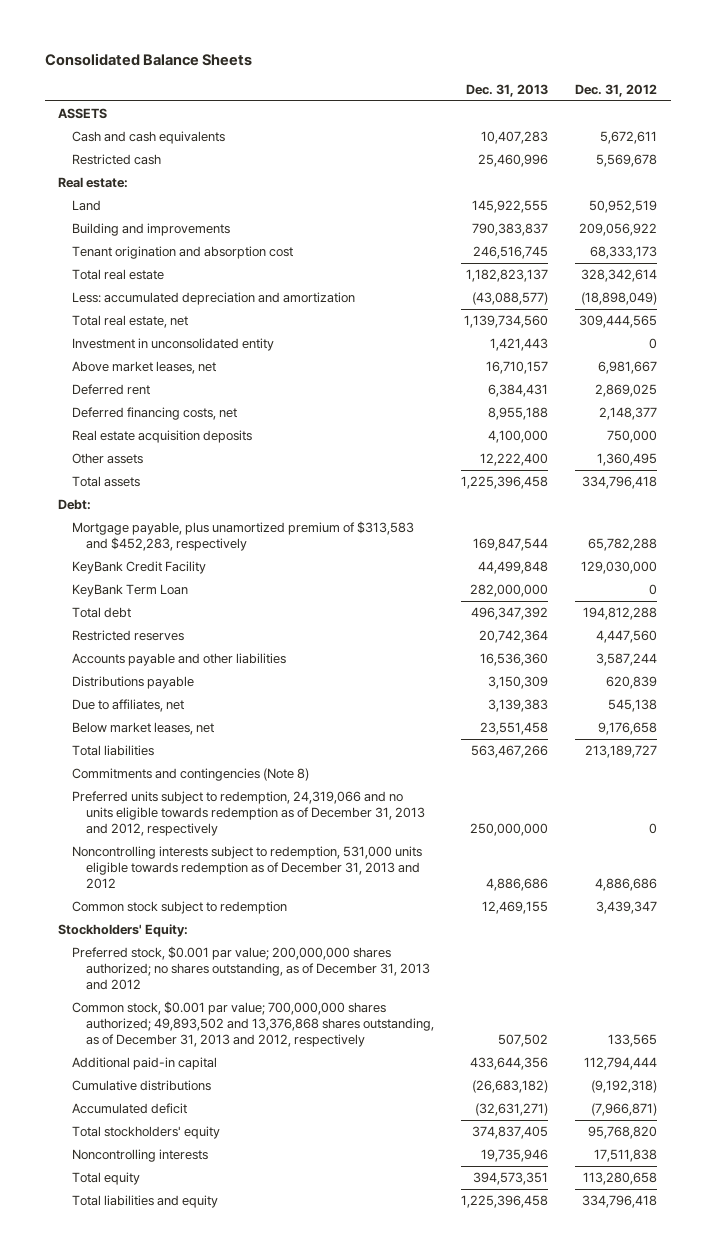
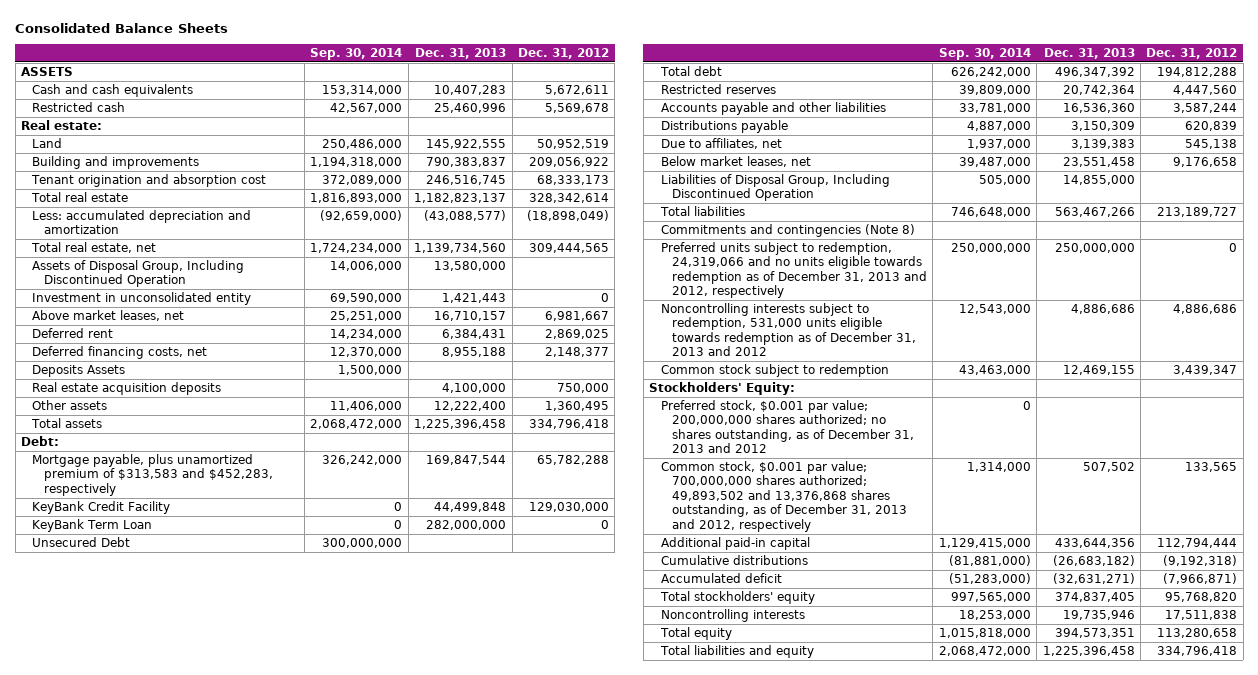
- | Dec. 31, 2013 | Dec. 31, 2012
+ | Sep. 30, 2014 | Dec. 31, 2013 | Dec. 31, 2012
+ Assets of Disposal Group, Including Discontinued Operation | 14,006,000 | 13,580,000 |
+ Deposits Assets | 1,500,000 | |
+ Unsecured Debt | 300,000,000 | |
+ Liabilities of Disposal Group, Including Discontinued Operation | 505,000 | 14,855,000 |

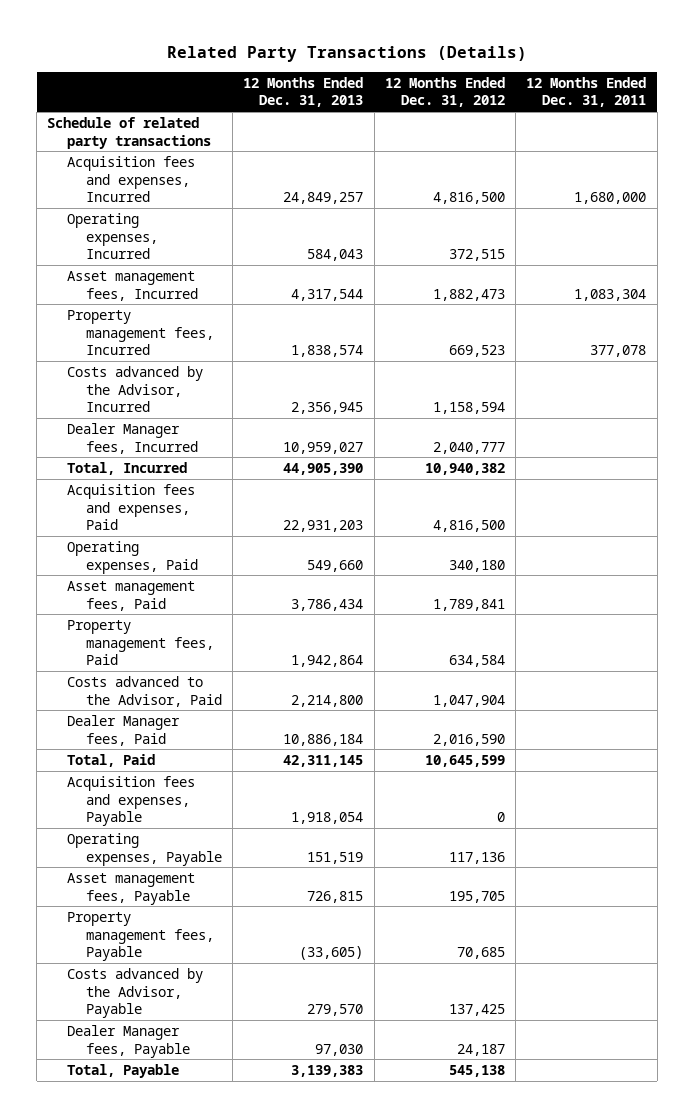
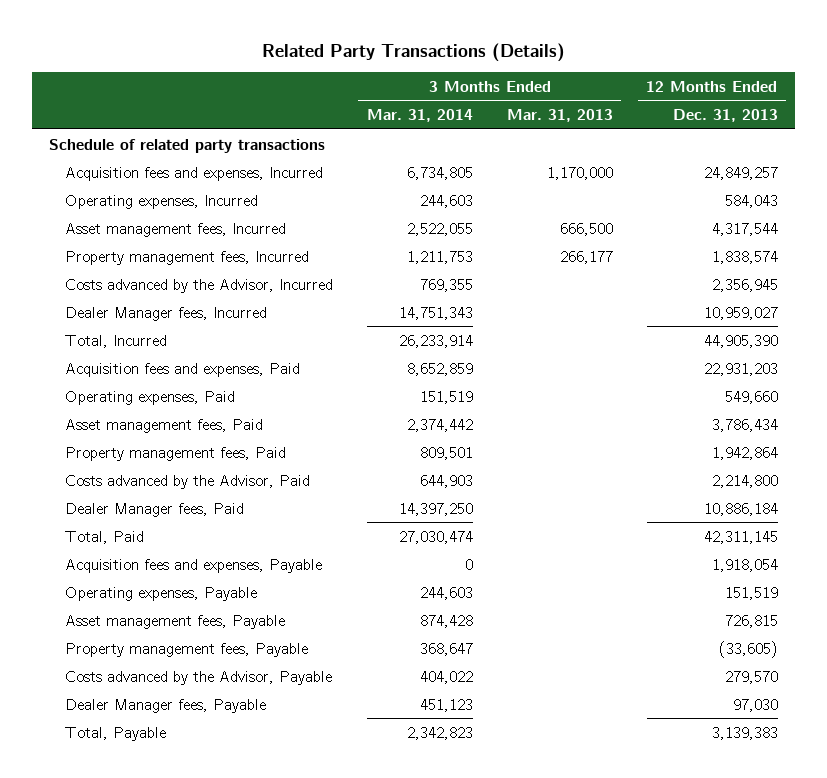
- | 12 Months Ended Dec. 31, 2013 | 12 Months Ended Dec. 31, 2012 | 12 Months Ended Dec. 31, 2011
+ | 3 Months Ended Mar. 31, 2014 | 3 Months Ended Mar. 31, 2013 | 12 Months Ended Dec. 31, 2013
- Costs advanced to the Advisor, Paid | 2,214,800 | 1,047,904 |
+ Costs advanced by the Advisor, Paid | 644,903 | | 2,214,800

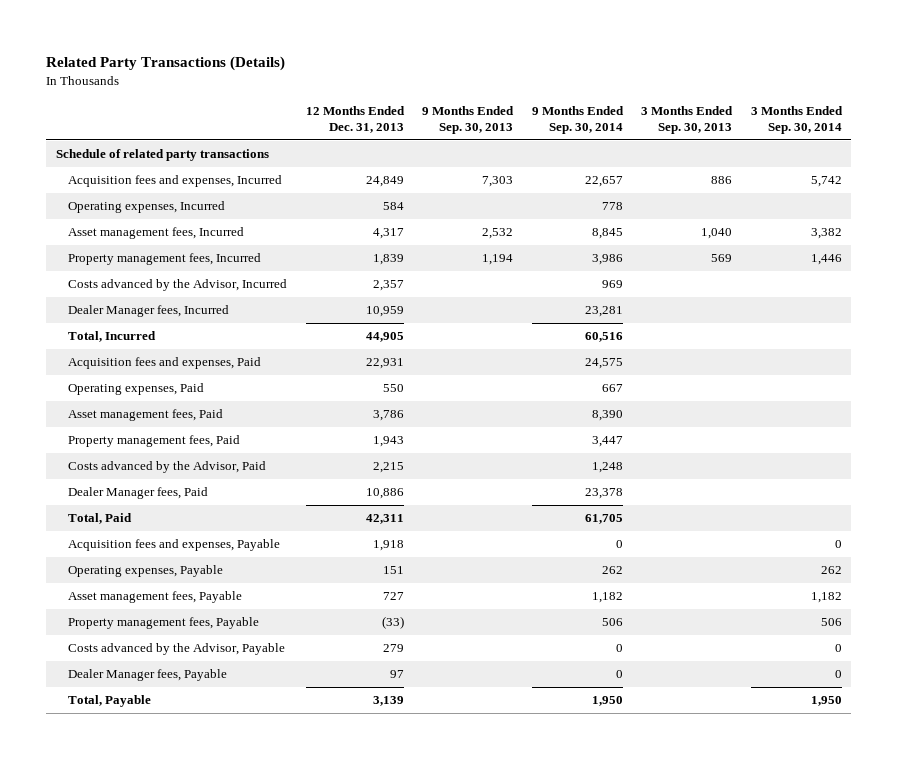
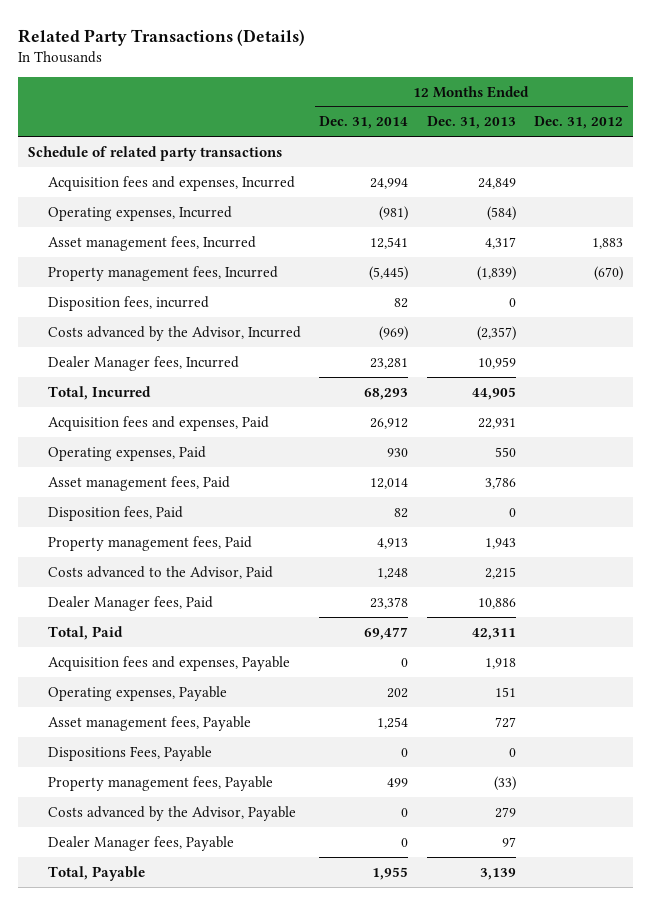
- | 12 Months Ended Dec. 31, 2013 | 9 Months Ended Sep. 30, 2013 | 9 Months Ended Sep. 30, 2014 | 3 Months Ended Sep. 30, 2013 | 3 Months Ended Sep. 30, 2014
+ | 12 Months Ended Dec. 31, 2014 | 12 Months Ended Dec. 31, 2013 | 12 Months Ended Dec. 31, 2012
- Operating expenses, Incurred | 584 | | 778 | |
+ Operating expenses, Incurred | (981) | (584) |
- Property management fees, Incurred | 1,839 | 1,194 | 3,986 | 569 | 1,446
- Costs advanced by the Advisor, Incurred | 2,357 | | 969 | |
+ Property management fees, Incurred | (5,445) | (1,839) | (670)
+ Disposition fees, incurred | 82 | 0 |
+ Costs advanced by the Advisor, Incurred | (969) | (2,357) |
+ Disposition fees, Paid | 82 | 0 |
- Costs advanced by the Advisor, Paid | 2,215 | | 1,248 | |
+ Costs advanced to the Advisor, Paid | 1,248 | 2,215 |
+ Dispositions Fees, Payable | 0 | 0 |

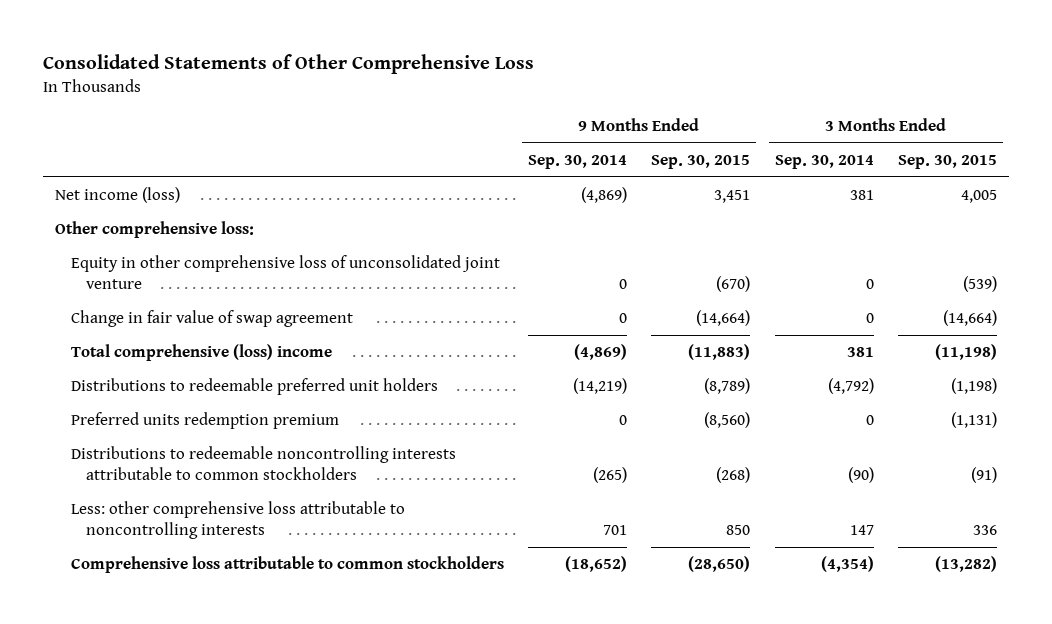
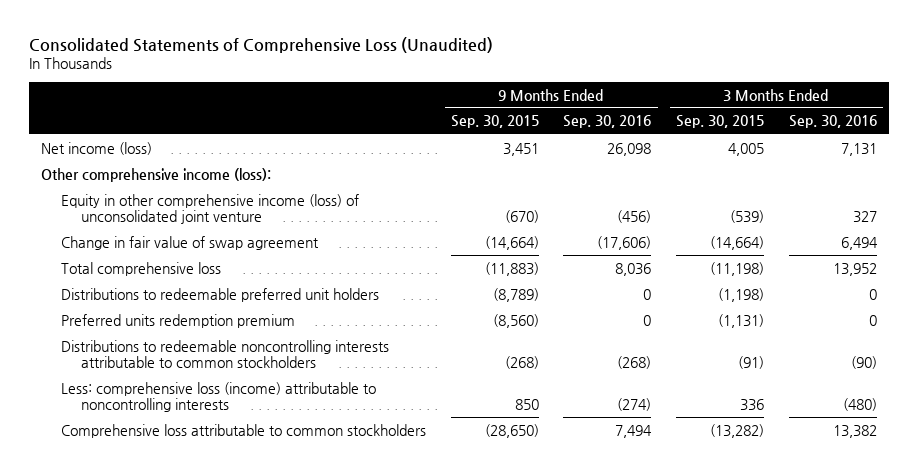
- Consolidated Statements of Other Comprehensive Loss
+ Consolidated Statements of Comprehensive Loss (Unaudited)
- | 9 Months Ended Sep. 30, 2014 | 9 Months Ended Sep. 30, 2015 | 3 Months Ended Sep. 30, 2014 | 3 Months Ended Sep. 30, 2015
+ | 9 Months Ended Sep. 30, 2015 | 9 Months Ended Sep. 30, 2016 | 3 Months Ended Sep. 30, 2015 | 3 Months Ended Sep. 30, 2016
- Other comprehensive loss:
- Equity in other comprehensive loss of unconsolidated joint venture | 0 | (670) | 0 | (539)
+ Other comprehensive income (loss):
+ Equity in other comprehensive income (loss) of unconsolidated joint venture | (670) | (456) | (539) | 327
- Total comprehensive (loss) income | (4,869) | (11,883) | 381 | (11,198)
+ Total comprehensive loss | (11,883) | 8,036 | (11,198) | 13,952
- Less: other comprehensive loss attributable to noncontrolling interests | 701 | 850 | 147 | 336
+ Less: comprehensive loss (income) attributable to noncontrolling interests | 850 | (274) | 336 | (480)

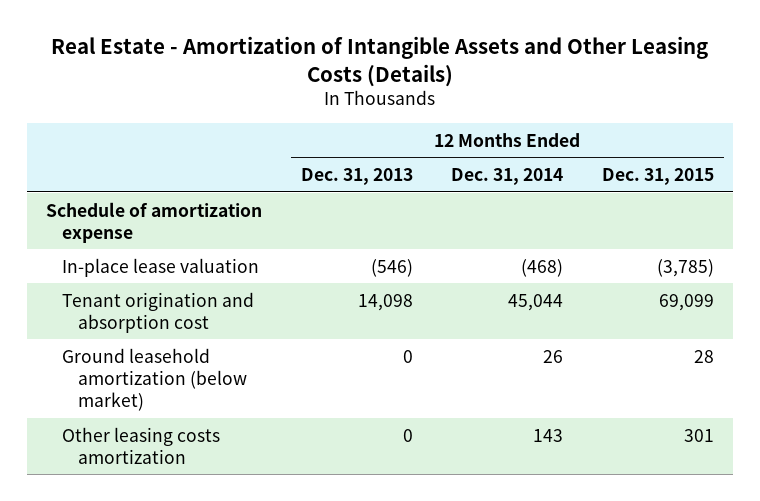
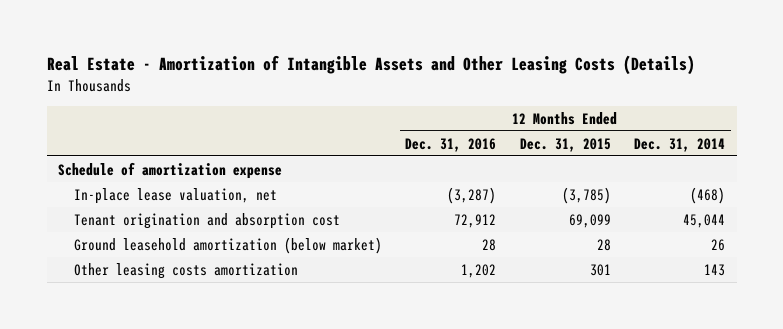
- | 12 Months Ended Dec. 31, 2013 | 12 Months Ended Dec. 31, 2014 | 12 Months Ended Dec. 31, 2015
+ | 12 Months Ended Dec. 31, 2016 | 12 Months Ended Dec. 31, 2015 | 12 Months Ended Dec. 31, 2014
- In-place lease valuation | (546) | (468) | (3,785)
+ In-place lease valuation, net | (3,287) | (3,785) | (468)

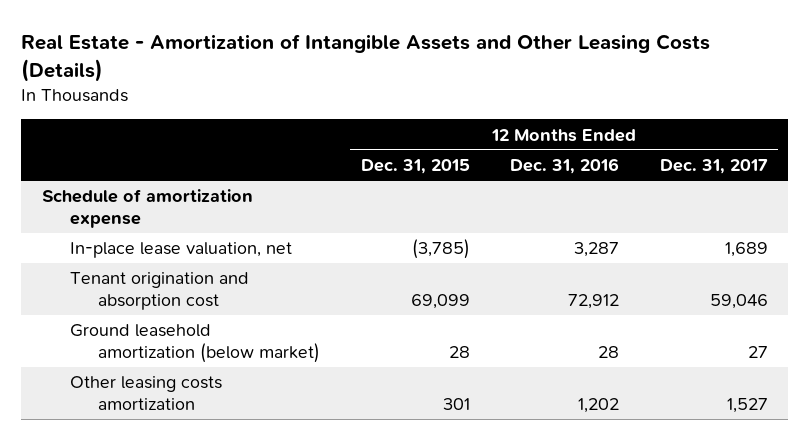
- | 12 Months Ended Dec. 31, 2016 | 12 Months Ended Dec. 31, 2015 | 12 Months Ended Dec. 31, 2014
+ | 12 Months Ended Dec. 31, 2015 | 12 Months Ended Dec. 31, 2016 | 12 Months Ended Dec. 31, 2017
- In-place lease valuation, net | (3,287) | (3,785) | (468)
+ In-place lease valuation, net | (3,785) | 3,287 | 1,689

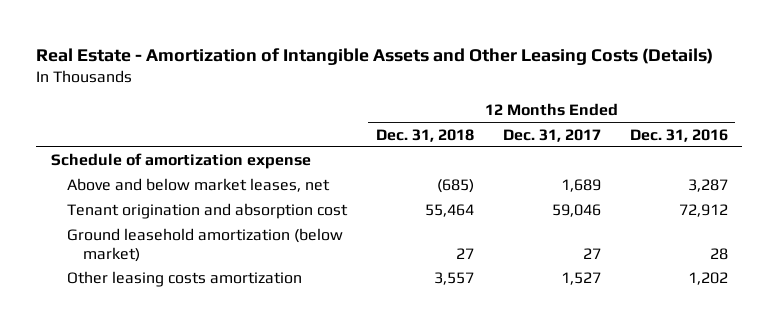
- | 12 Months Ended Dec. 31, 2015 | 12 Months Ended Dec. 31, 2016 | 12 Months Ended Dec. 31, 2017
+ | 12 Months Ended Dec. 31, 2018 | 12 Months Ended Dec. 31, 2017 | 12 Months Ended Dec. 31, 2016
- In-place lease valuation, net | (3,785) | 3,287 | 1,689
+ Above and below market leases, net | (685) | 1,689 | 3,287

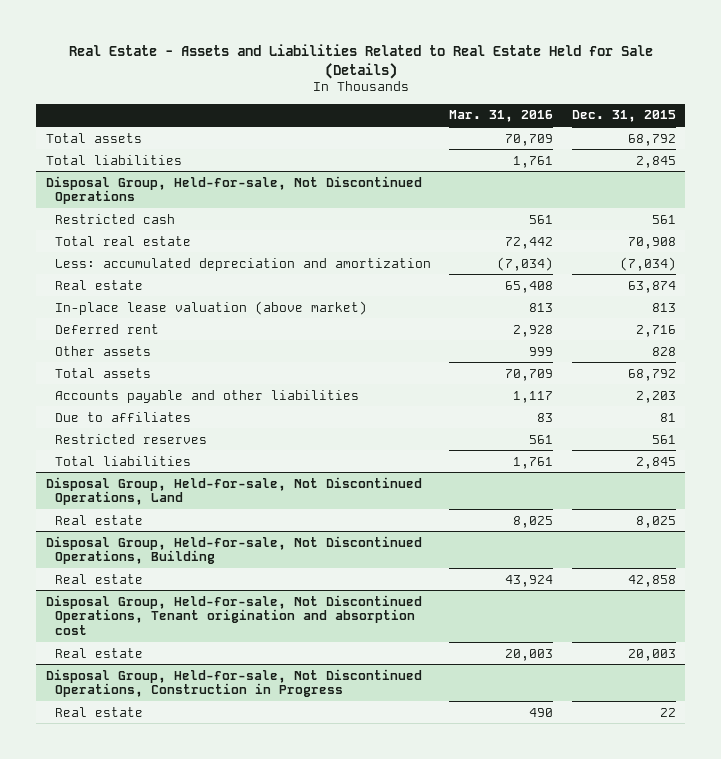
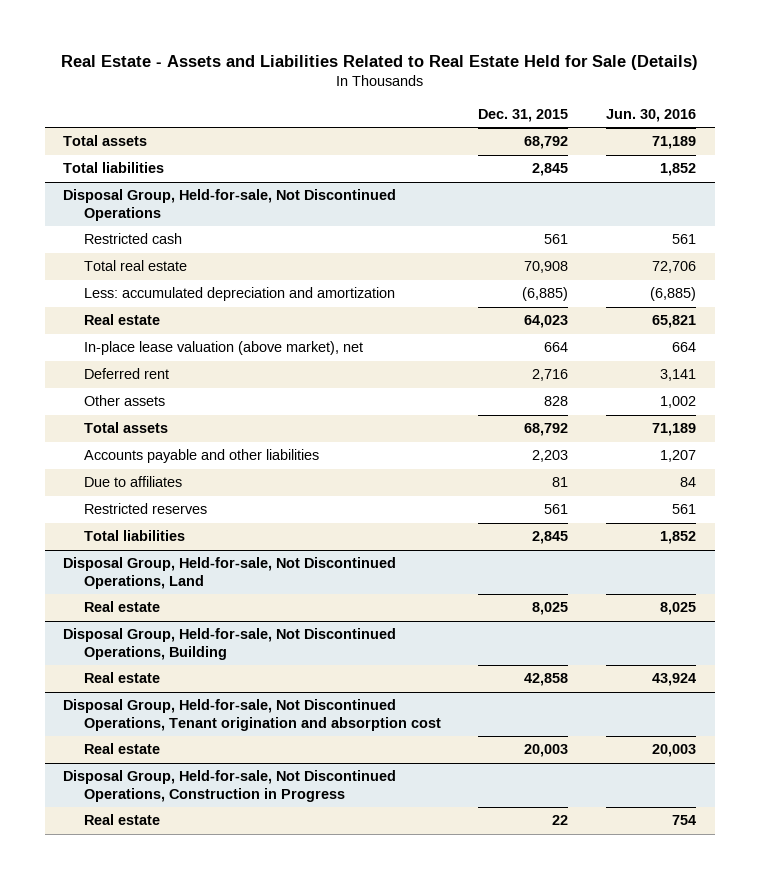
- | Mar. 31, 2016 | Dec. 31, 2015
+ | Dec. 31, 2015 | Jun. 30, 2016
@ Disposal Group, Held-for-sale, Not Discontinued Operations
- Less: accumulated depreciation and amortization | (7,034) | (7,034)
- Real estate | 65,408 | 63,874
- In-place lease valuation (above market) | 813 | 813
+ Less: accumulated depreciation and amortization | (6,885) | (6,885)
+ Real estate | 64,023 | 65,821
+ In-place lease valuation (above market), net | 664 | 664

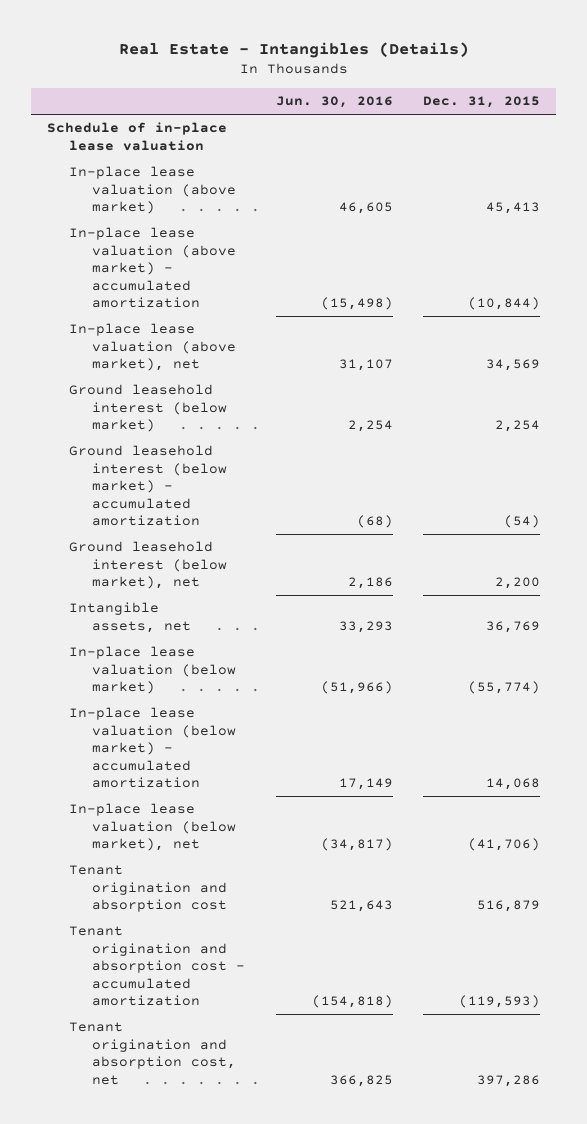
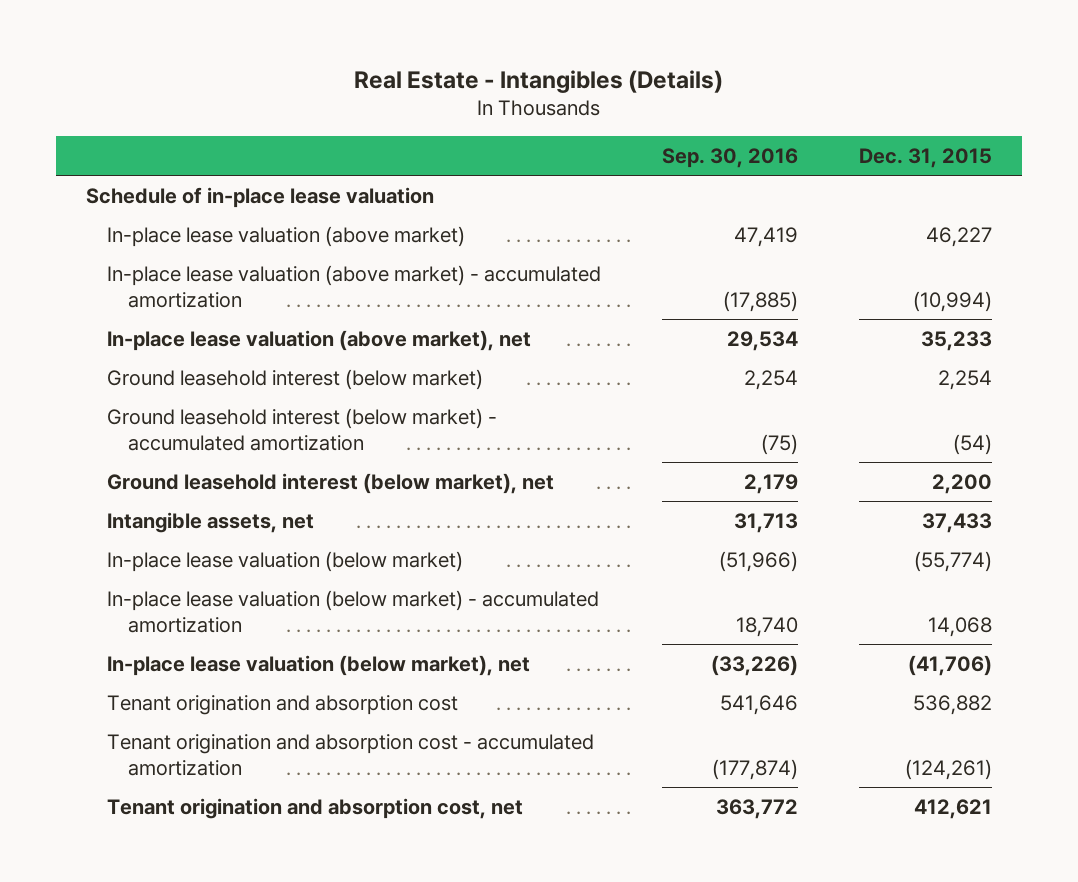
- | Jun. 30, 2016 | Dec. 31, 2015
+ | Sep. 30, 2016 | Dec. 31, 2015
- In-place lease valuation (above market) | 46,605 | 45,413
- In-place lease valuation (above market) - accumulated amortization | (15,498) | (10,844)
- In-place lease valuation (above market), net | 31,107 | 34,569
+ In-place lease valuation (above market) | 47,419 | 46,227
+ In-place lease valuation (above market) - accumulated amortization | (17,885) | (10,994)
+ In-place lease valuation (above market), net | 29,534 | 35,233
- Intangible assets, net | 33,293 | 36,769
+ Intangible assets, net | 31,713 | 37,433
- Tenant origination and absorption cost | 521,643 | 516,879
- Tenant origination and absorption cost - accumulated amortization | (154,818) | (119,593)
- Tenant origination and absorption cost, net | 366,825 | 397,286
+ Tenant origination and absorption cost | 541,646 | 536,882
+ Tenant origination and absorption cost - accumulated amortization | (177,874) | (124,261)
+ Tenant origination and absorption cost, net | 363,772 | 412,621

